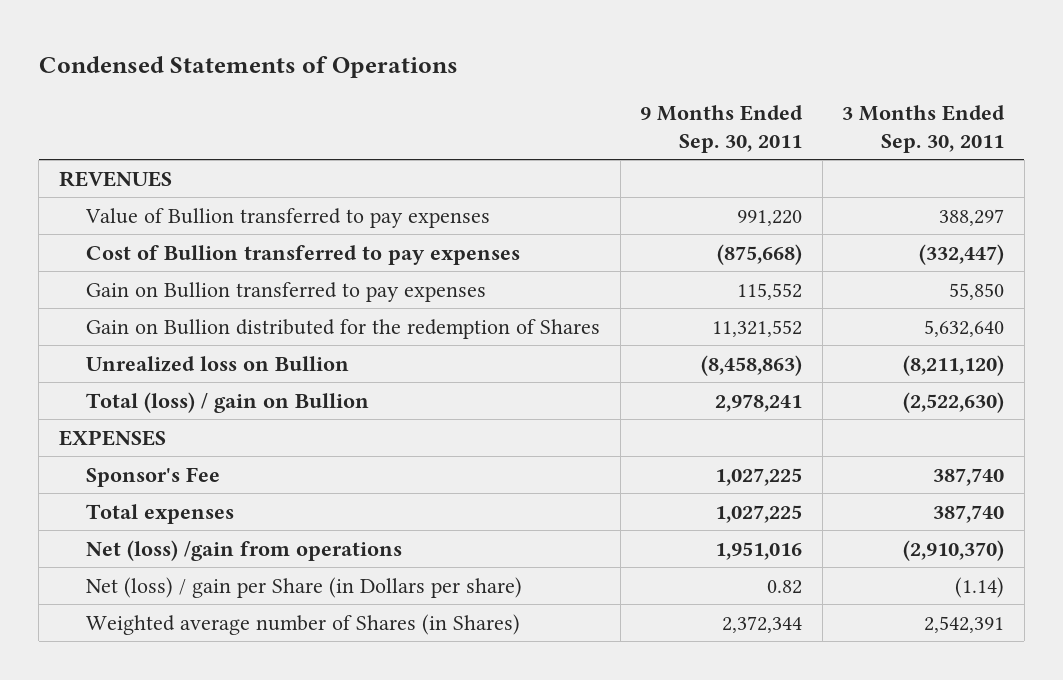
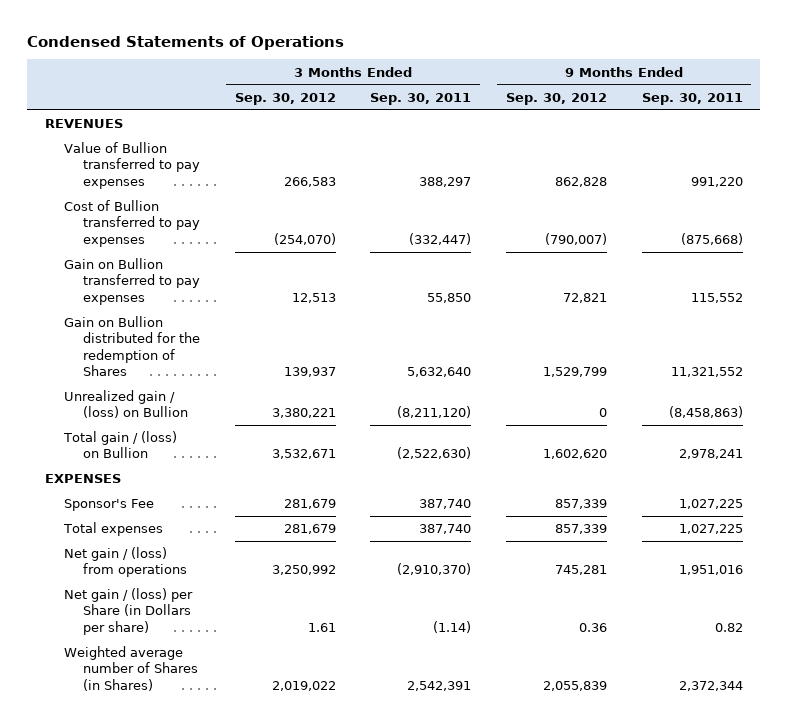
- | 9 Months Ended Sep. 30, 2011 | 3 Months Ended Sep. 30, 2011
+ | 3 Months Ended Sep. 30, 2012 | 3 Months Ended Sep. 30, 2011 | 9 Months Ended Sep. 30, 2012 | 9 Months Ended Sep. 30, 2011
- Unrealized loss on Bullion | (8,458,863) | (8,211,120)
- Total (loss) / gain on Bullion | 2,978,241 | (2,522,630)
+ Unrealized gain / (loss) on Bullion | 3,380,221 | (8,211,120) | 0 | (8,458,863)
+ Total gain / (loss) on Bullion | 3,532,671 | (2,522,630) | 1,602,620 | 2,978,241
- Net (loss) /gain from operations | 1,951,016 | (2,910,370)
- Net (loss) / gain per Share (in Dollars per share) | 0.82 | (1.14)
+ Net gain / (loss) from operations | 3,250,992 | (2,910,370) | 745,281 | 1,951,016
+ Net gain / (loss) per Share (in Dollars per share) | 1.61 | (1.14) | 0.36 | 0.82

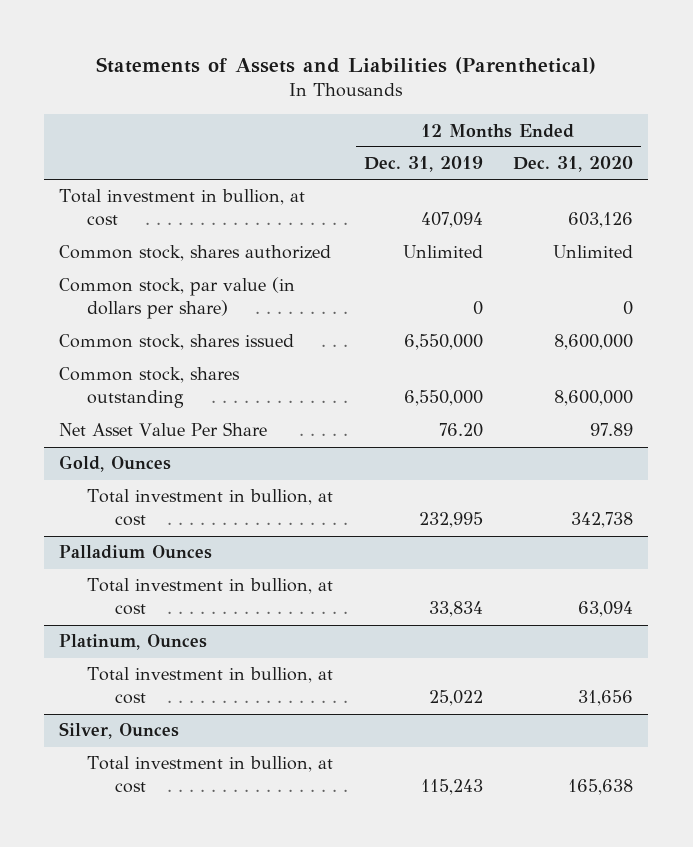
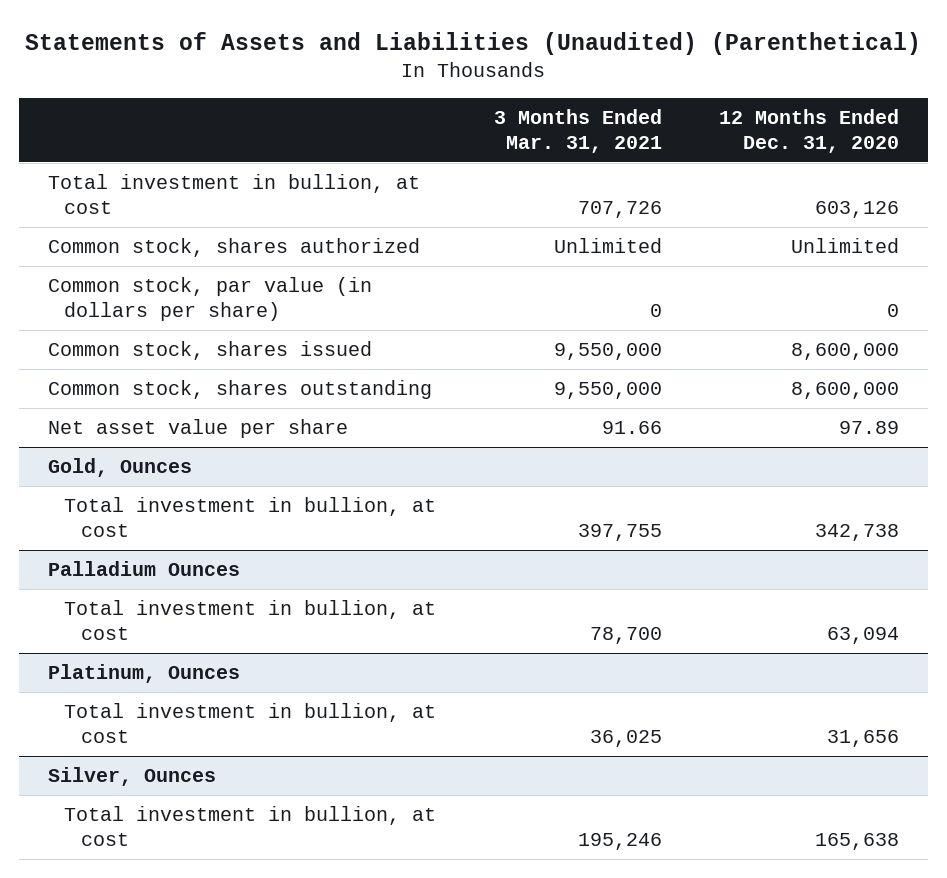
- Statements of Assets and Liabilities (Parenthetical)
+ Statements of Assets and Liabilities (Unaudited) (Parenthetical)
- | 12 Months Ended Dec. 31, 2019 | 12 Months Ended Dec. 31, 2020
+ | 3 Months Ended Mar. 31, 2021 | 12 Months Ended Dec. 31, 2020
- Net Asset Value Per Share | 76.20 | 97.89
+ Net asset value per share | 91.66 | 97.89

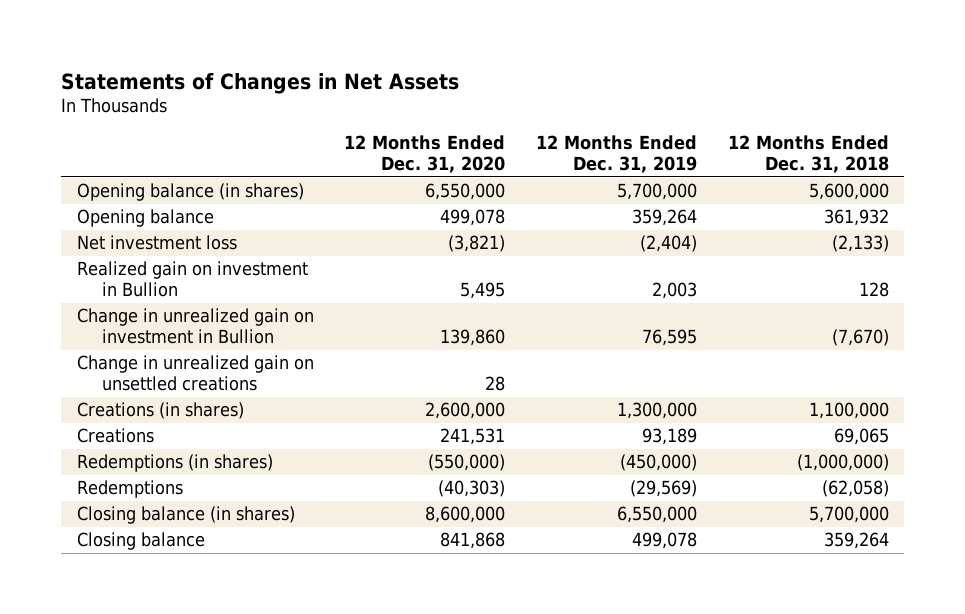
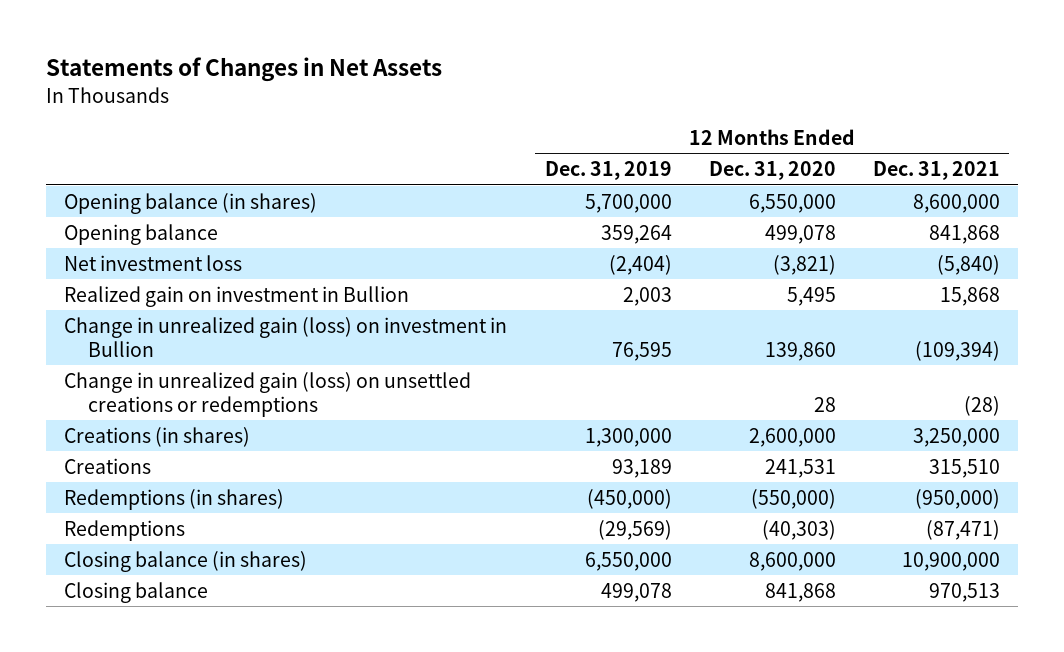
- | 12 Months Ended Dec. 31, 2020 | 12 Months Ended Dec. 31, 2019 | 12 Months Ended Dec. 31, 2018
+ | 12 Months Ended Dec. 31, 2019 | 12 Months Ended Dec. 31, 2020 | 12 Months Ended Dec. 31, 2021
- Change in unrealized gain on investment in Bullion | 139,860 | 76,595 | (7,670)
- Change in unrealized gain on unsettled creations | 28 | |
+ Change in unrealized gain (loss) on investment in Bullion | 76,595 | 139,860 | (109,394)
+ Change in unrealized gain (loss) on unsettled creations or redemptions | | 28 | (28)

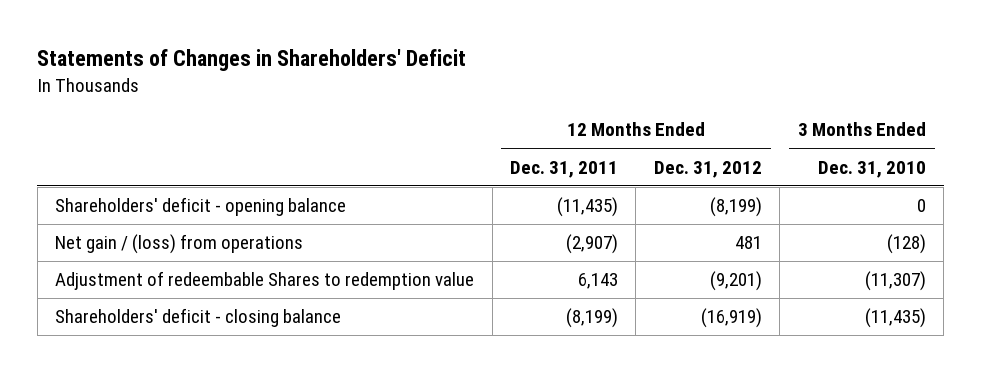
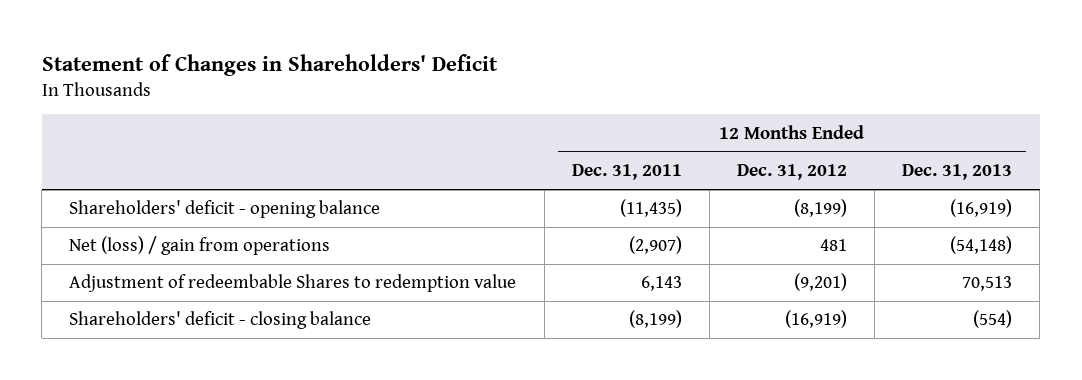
- Statements of Changes in Shareholders' Deficit
+ Statement of Changes in Shareholders' Deficit
- | 12 Months Ended Dec. 31, 2011 | 12 Months Ended Dec. 31, 2012 | 3 Months Ended Dec. 31, 2010
+ | 12 Months Ended Dec. 31, 2011 | 12 Months Ended Dec. 31, 2012 | 12 Months Ended Dec. 31, 2013
- Net gain / (loss) from operations | (2,907) | 481 | (128)
+ Net (loss) / gain from operations | (2,907) | 481 | (54,148)

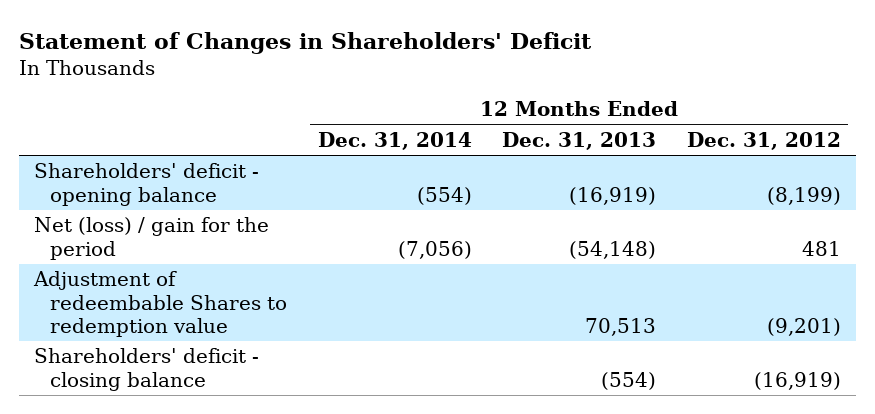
- | 12 Months Ended Dec. 31, 2011 | 12 Months Ended Dec. 31, 2012 | 12 Months Ended Dec. 31, 2013
+ | 12 Months Ended Dec. 31, 2014 | 12 Months Ended Dec. 31, 2013 | 12 Months Ended Dec. 31, 2012
- Net (loss) / gain from operations | (2,907) | 481 | (54,148)
+ Net (loss) / gain for the period | (7,056) | (54,148) | 481

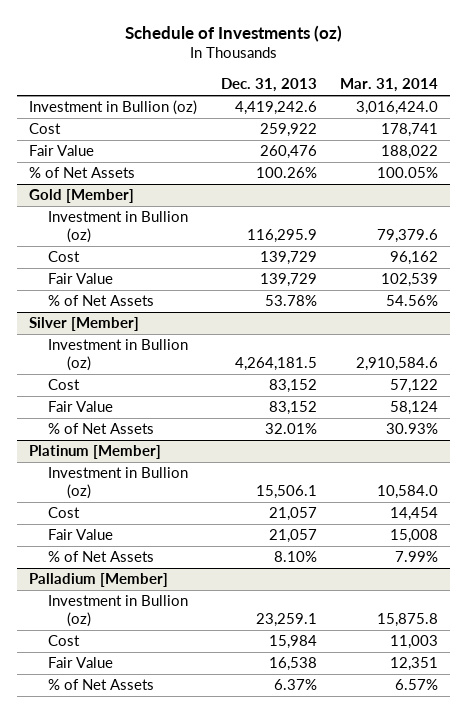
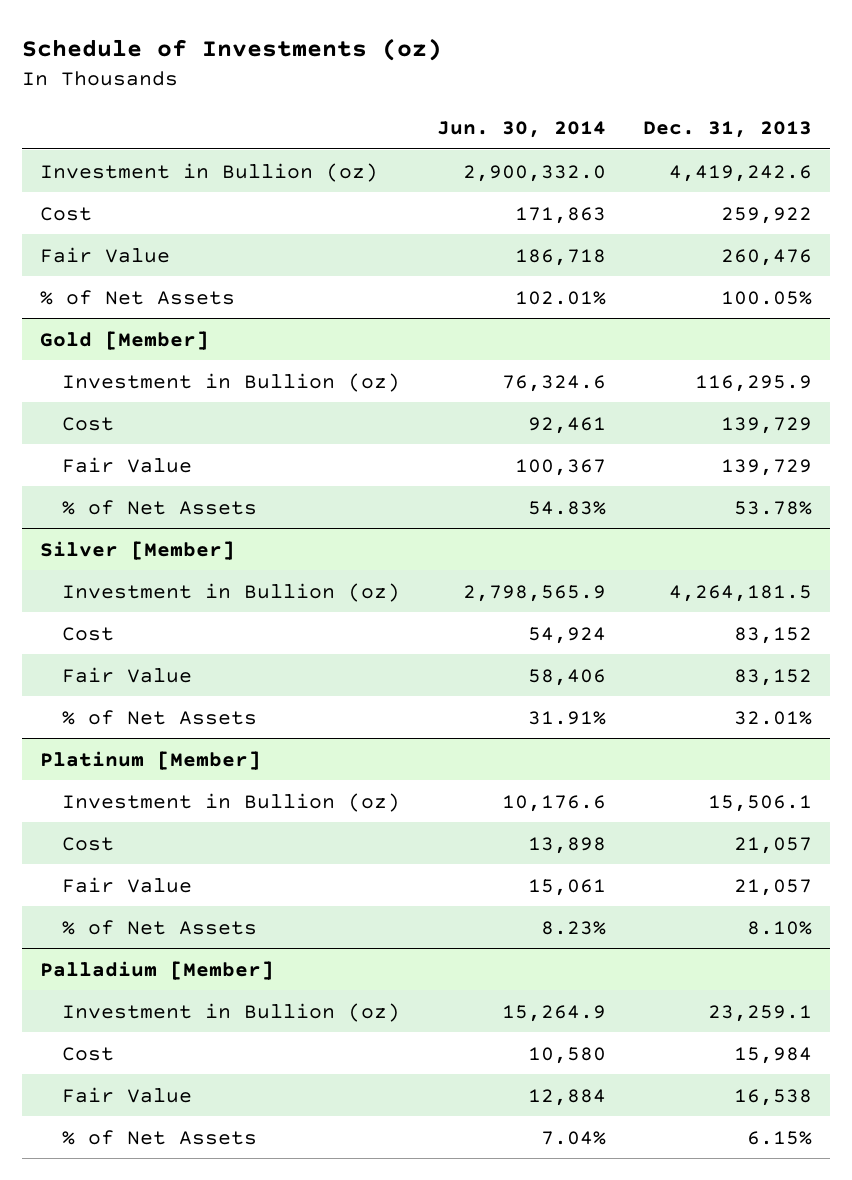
- | Dec. 31, 2013 | Mar. 31, 2014
+ | Jun. 30, 2014 | Dec. 31, 2013
- % of Net Assets | 100.26% | 100.05%
+ % of Net Assets | 102.01% | 100.05%
@ Palladium [Member]
- % of Net Assets | 6.37% | 6.57%
+ % of Net Assets | 7.04% | 6.15%

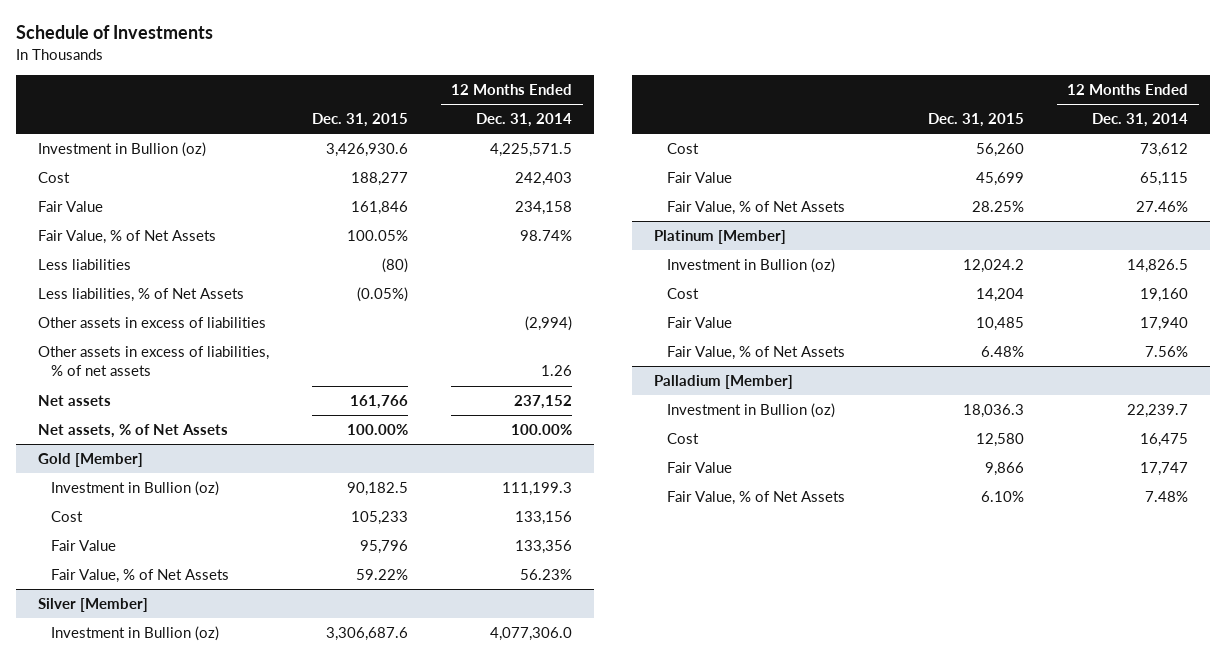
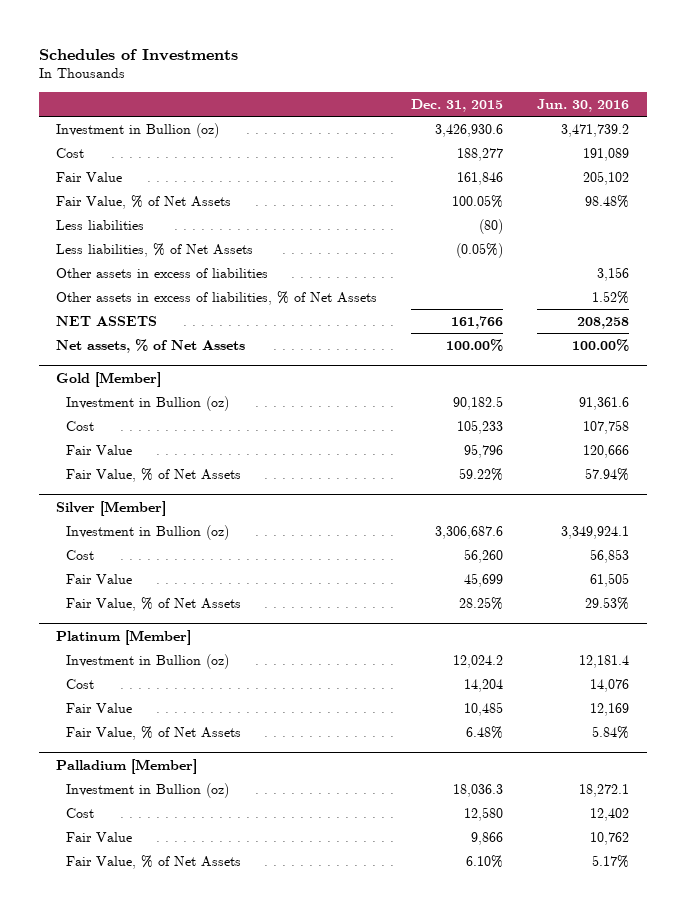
- Schedule of Investments
+ Schedules of Investments
- | Dec. 31, 2015 | 12 Months Ended Dec. 31, 2014
+ | Dec. 31, 2015 | Jun. 30, 2016
- Other assets in excess of liabilities, % of net assets | | 1.26
- Net assets | 161,766 | 237,152
+ Other assets in excess of liabilities, % of Net Assets | | 1.52%
+ NET ASSETS | 161,766 | 208,258

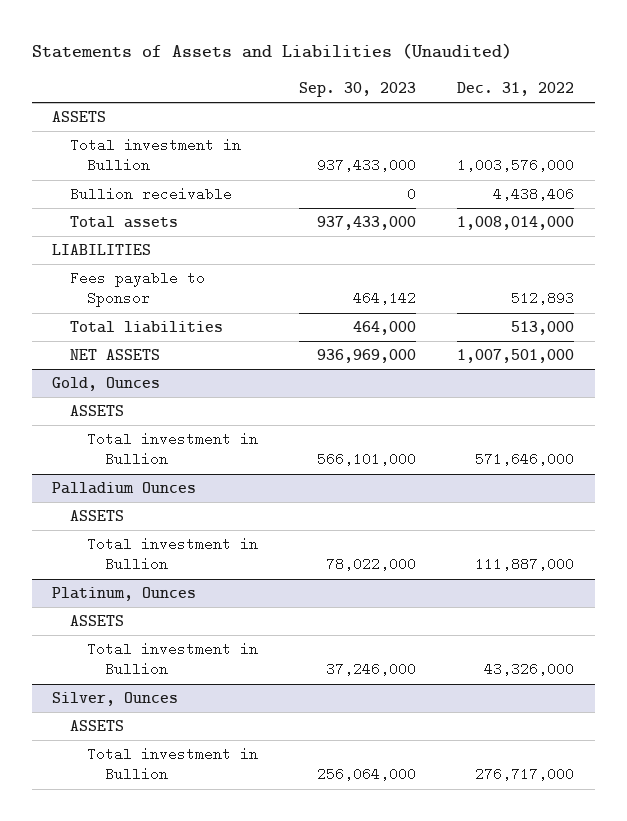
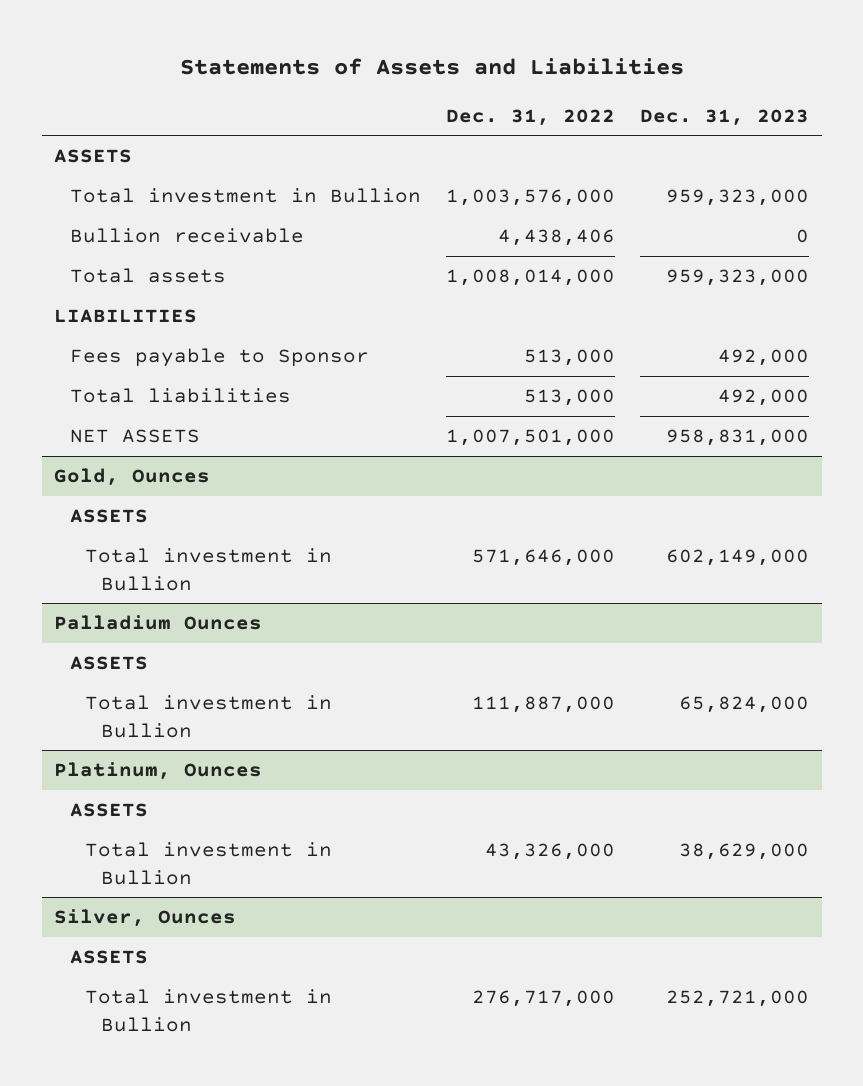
- Statements of Assets and Liabilities (Unaudited)
+ Statements of Assets and Liabilities
- | Sep. 30, 2023 | Dec. 31, 2022
+ | Dec. 31, 2022 | Dec. 31, 2023
- Fees payable to Sponsor | 464,142 | 512,893
+ Fees payable to Sponsor | 513,000 | 492,000

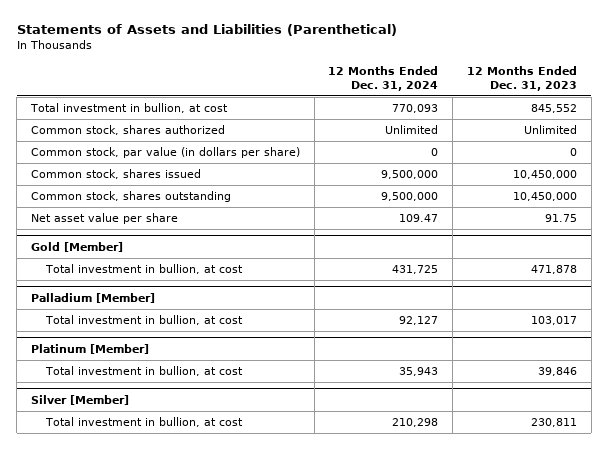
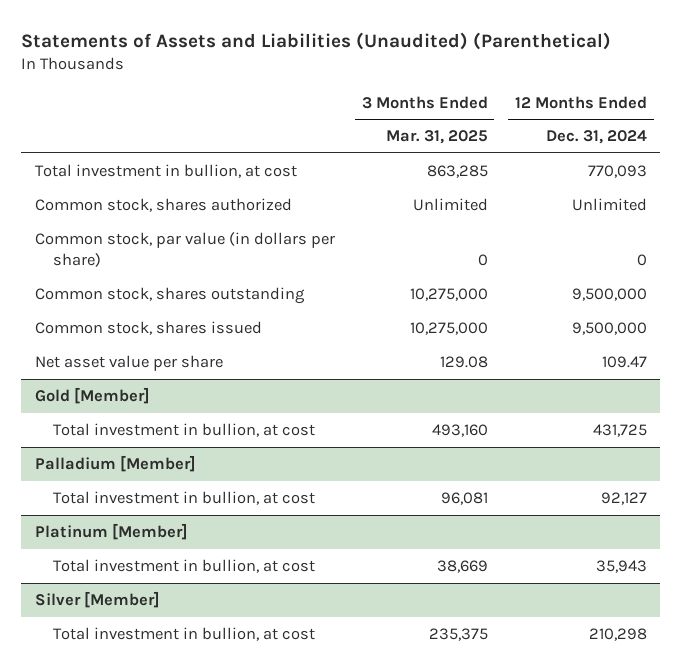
- Statements of Assets and Liabilities (Parenthetical)
+ Statements of Assets and Liabilities (Unaudited) (Parenthetical)
- | 12 Months Ended Dec. 31, 2024 | 12 Months Ended Dec. 31, 2023
+ | 3 Months Ended Mar. 31, 2025 | 12 Months Ended Dec. 31, 2024
moved down: Common stock, shares issued | 10,275,000 | 9,500,000

